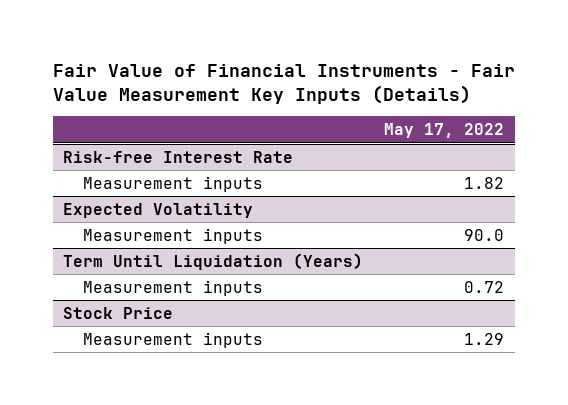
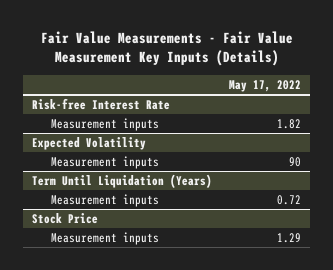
- Fair Value of Financial Instruments - Fair Value Measurement Key Inputs (Details)
+ Fair Value Measurements - Fair Value Measurement Key Inputs (Details)
@ Expected Volatility
- Measurement inputs | 90.0
+ Measurement inputs | 90

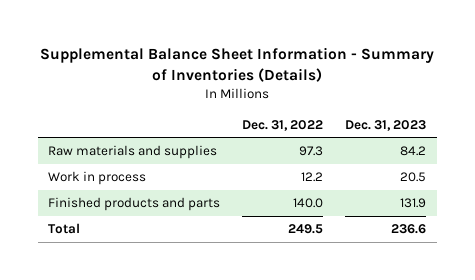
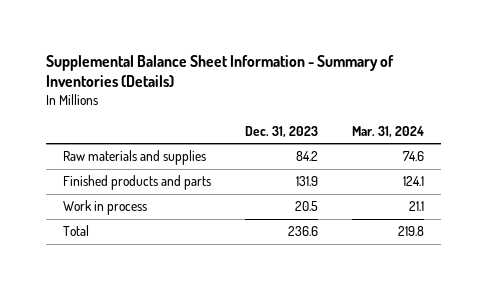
- | Dec. 31, 2022 | Dec. 31, 2023
+ | Dec. 31, 2023 | Mar. 31, 2024
moved down: Work in process | 20.5 | 21.1

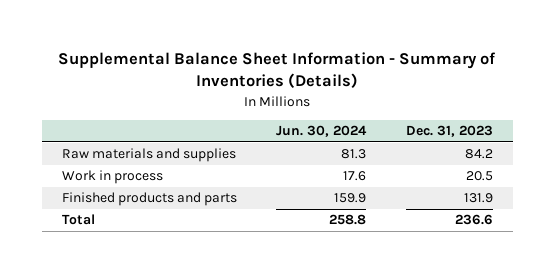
- | Dec. 31, 2023 | Mar. 31, 2024
+ | Jun. 30, 2024 | Dec. 31, 2023
moved down: Finished products and parts | 159.9 | 131.9

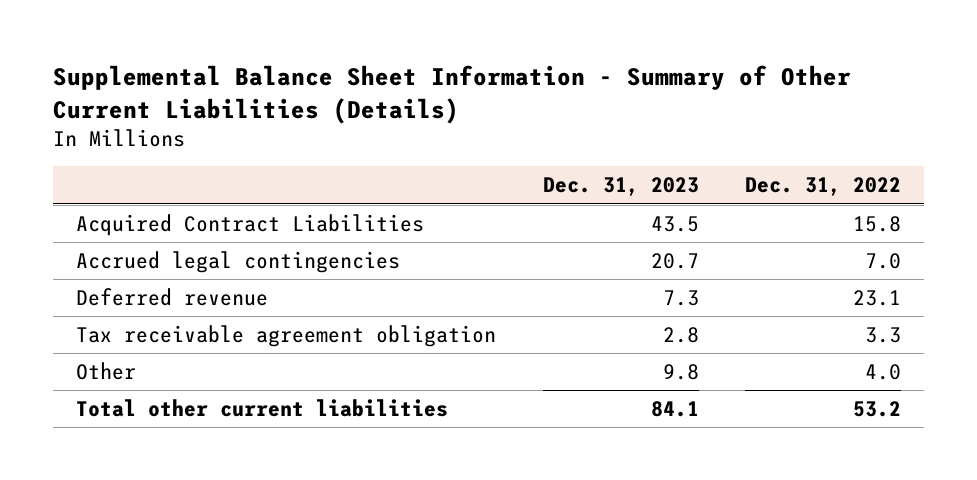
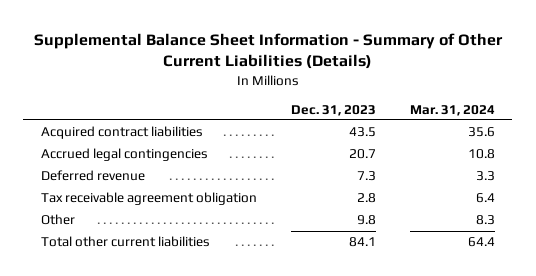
- | Dec. 31, 2023 | Dec. 31, 2022
+ | Dec. 31, 2023 | Mar. 31, 2024
- Acquired Contract Liabilities | 43.5 | 15.8
+ Acquired contract liabilities | 43.5 | 35.6

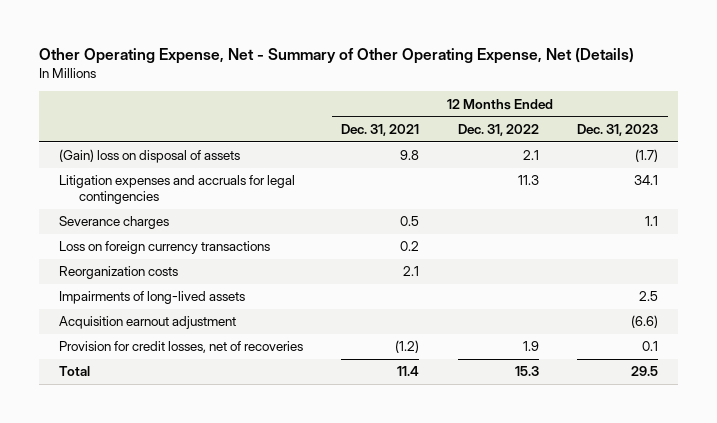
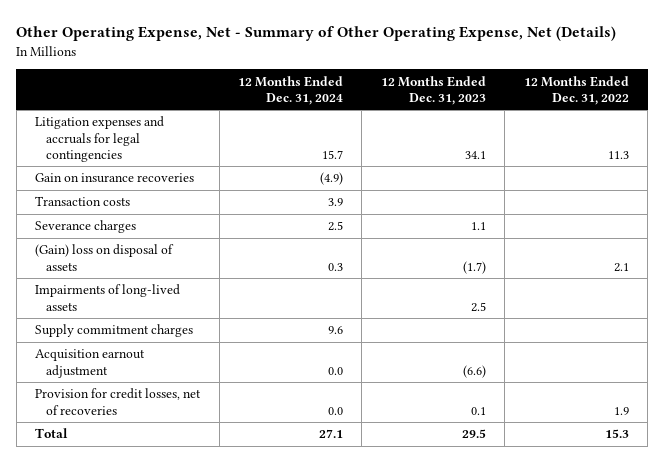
- | 12 Months Ended Dec. 31, 2021 | 12 Months Ended Dec. 31, 2022 | 12 Months Ended Dec. 31, 2023
+ | 12 Months Ended Dec. 31, 2024 | 12 Months Ended Dec. 31, 2023 | 12 Months Ended Dec. 31, 2022
+ Gain on insurance recoveries | (4.9) | |
+ Transaction costs | 3.9 | |
- Loss on foreign currency transactions | 0.2 | |
- Reorganization costs | 2.1 | |
moved down: (Gain) loss on disposal of assets | 0.3 | (1.7) | 2.1
+ Supply commitment charges | 9.6 | |

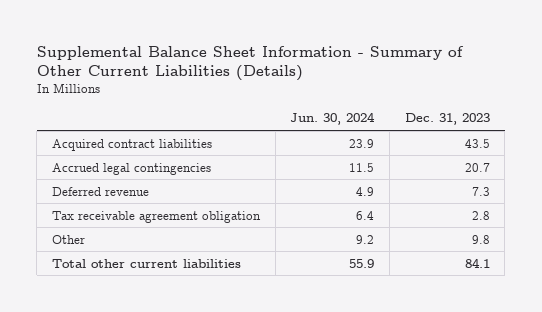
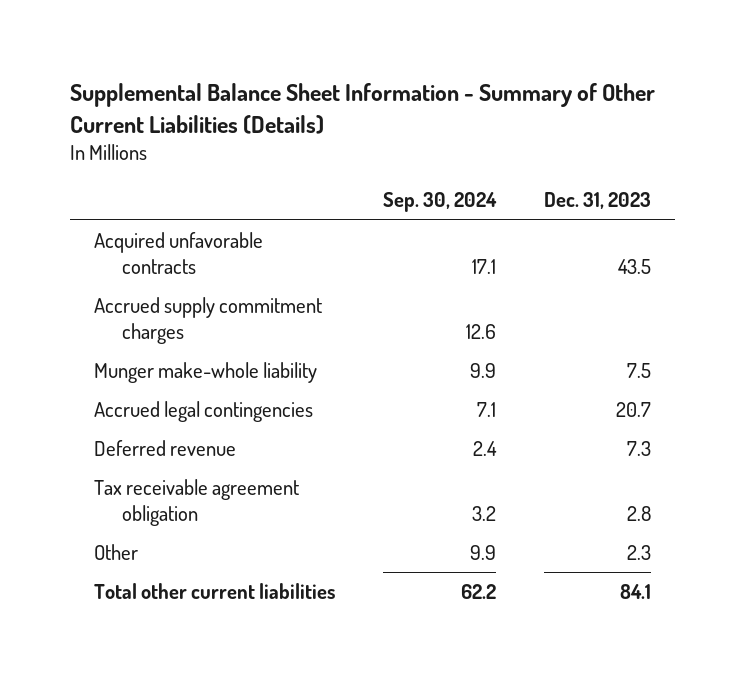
- | Jun. 30, 2024 | Dec. 31, 2023
+ | Sep. 30, 2024 | Dec. 31, 2023
- Acquired contract liabilities | 23.9 | 43.5
+ Acquired unfavorable contracts | 17.1 | 43.5
+ Accrued supply commitment charges | 12.6 |
+ Munger make-whole liability | 9.9 | 7.5
- Other | 9.2 | 9.8
+ Other | 9.9 | 2.3

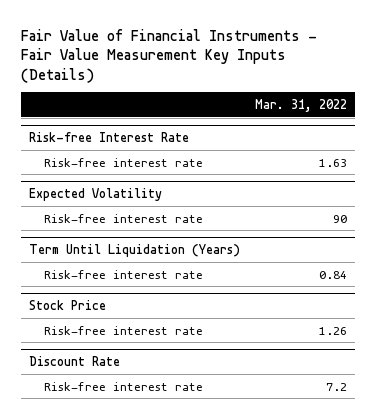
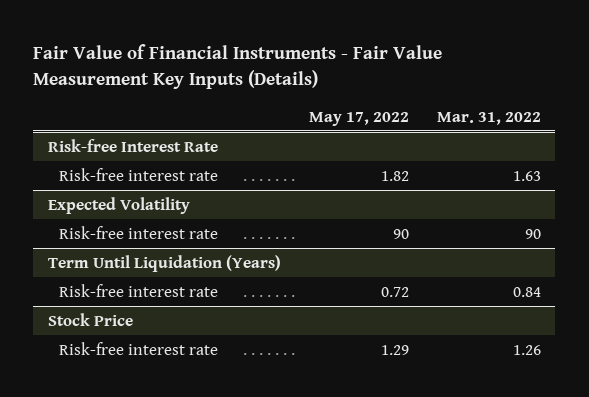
- | Mar. 31, 2022
+ | May 17, 2022 | Mar. 31, 2022
- Discount Rate
- Risk-free interest rate | 7.2

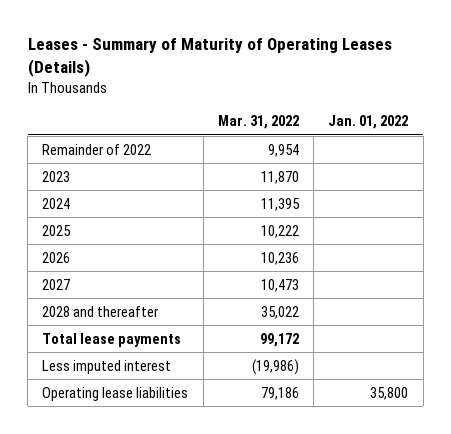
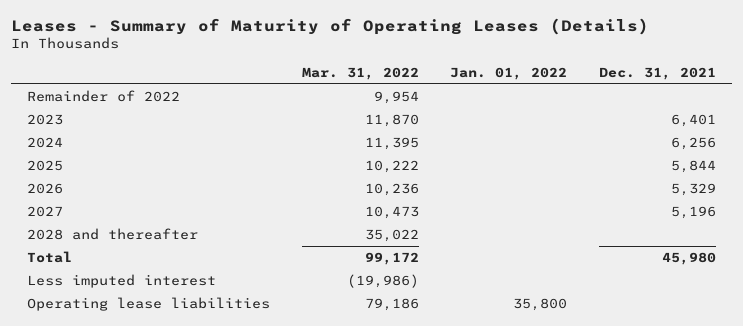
- | Mar. 31, 2022 | Jan. 01, 2022
+ | Mar. 31, 2022 | Jan. 01, 2022 | Dec. 31, 2021
- Total lease payments | 99,172 |
+ Total | 99,172 | | 45,980

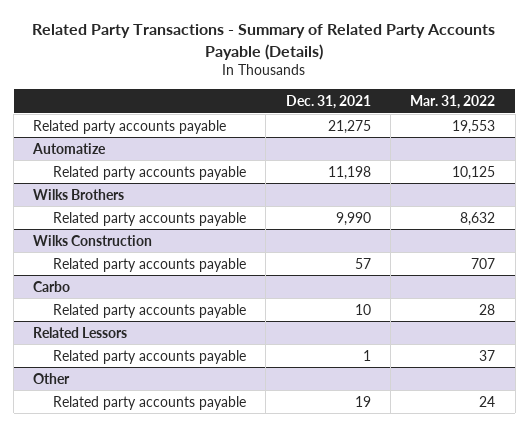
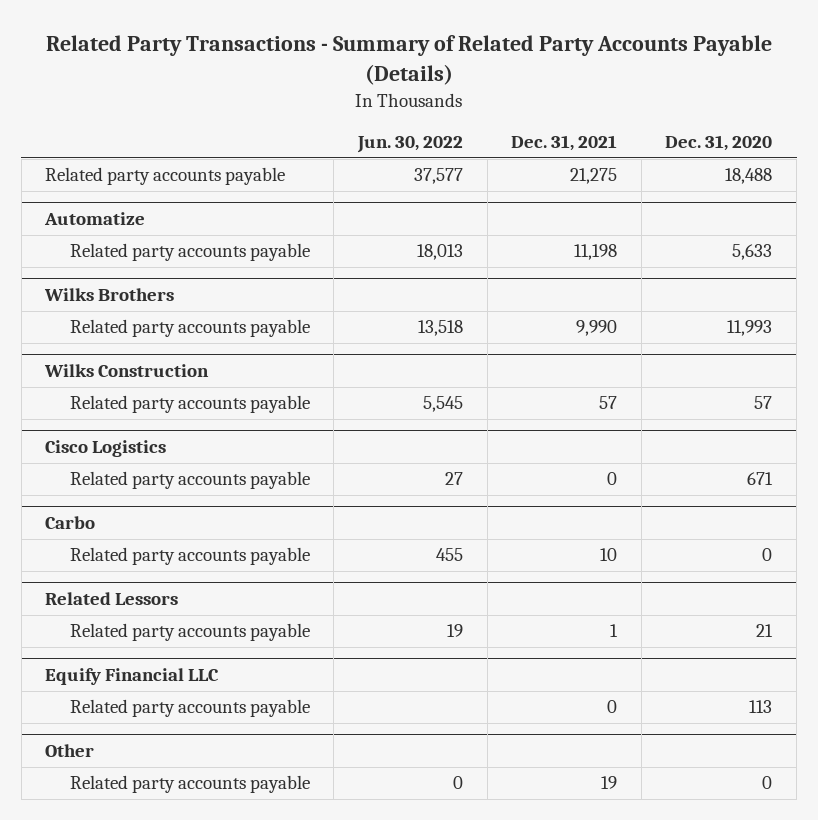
- | Dec. 31, 2021 | Mar. 31, 2022
+ | Jun. 30, 2022 | Dec. 31, 2021 | Dec. 31, 2020
+ Cisco Logistics
+ Related party accounts payable | 27 | 0 | 671
+ Equify Financial LLC
+ Related party accounts payable | | 0 | 113

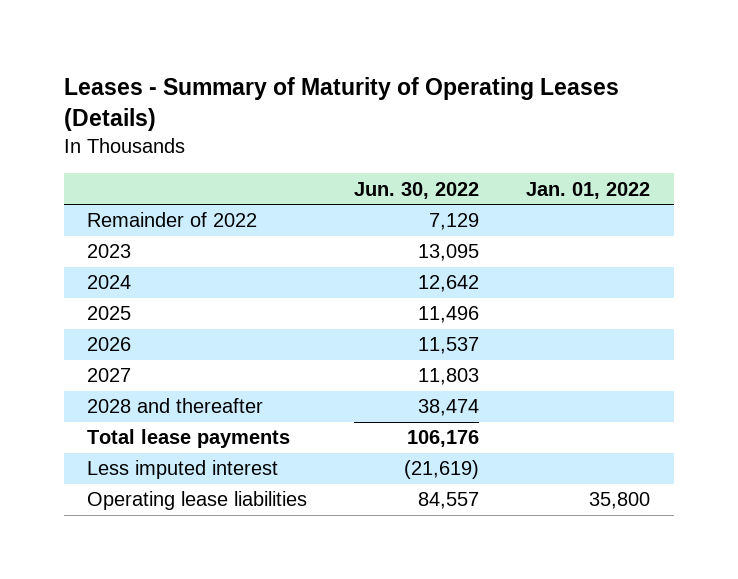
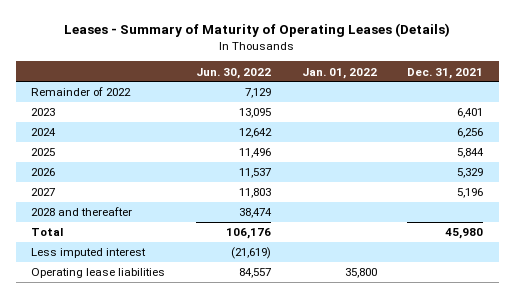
- | Jun. 30, 2022 | Jan. 01, 2022
+ | Jun. 30, 2022 | Jan. 01, 2022 | Dec. 31, 2021
- Total lease payments | 106,176 |
+ Total | 106,176 | | 45,980

